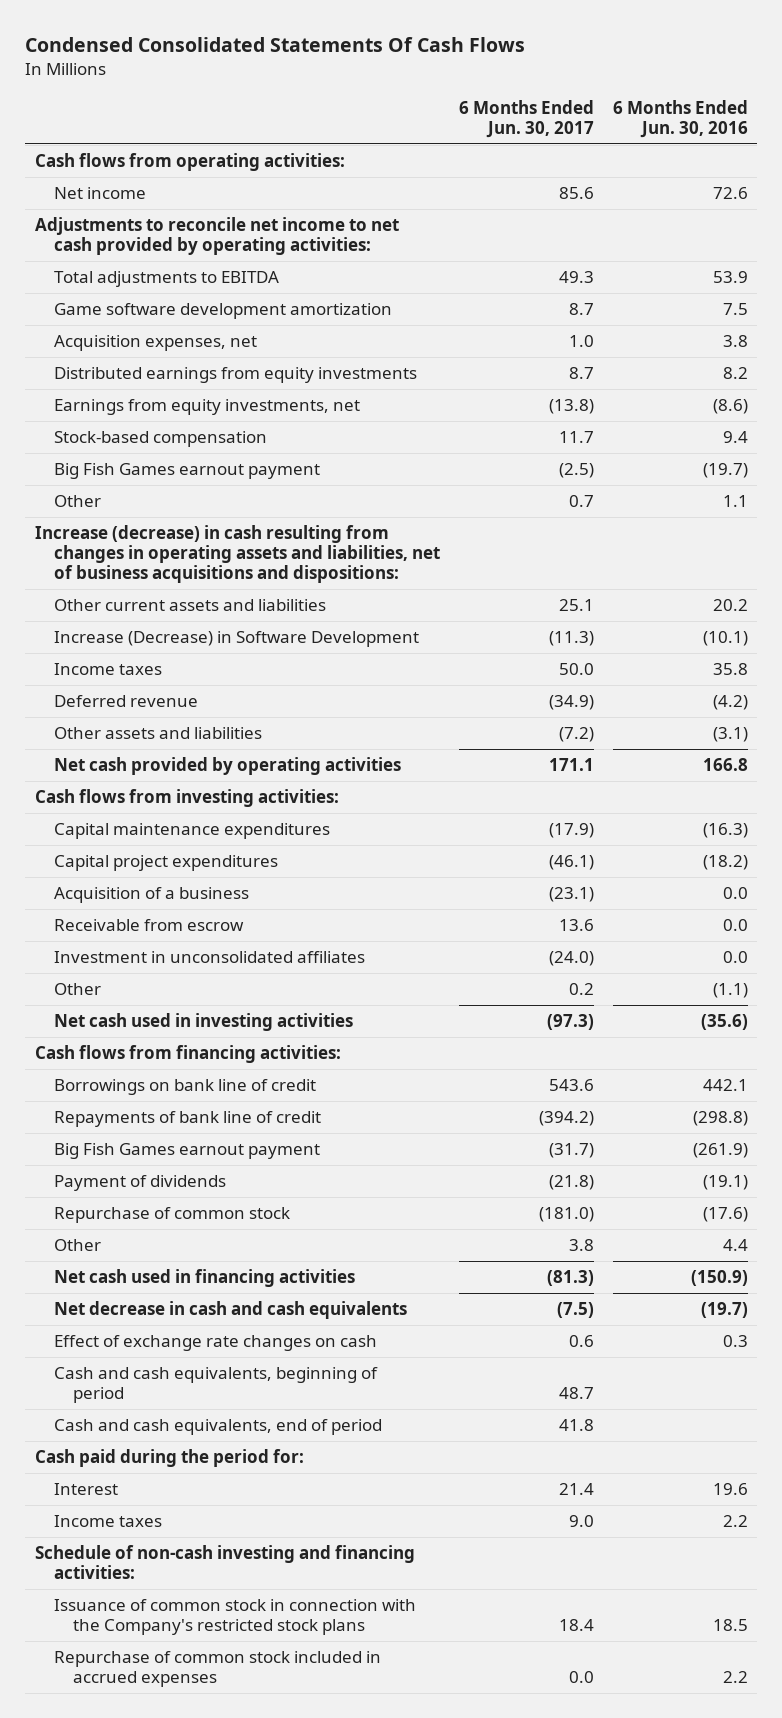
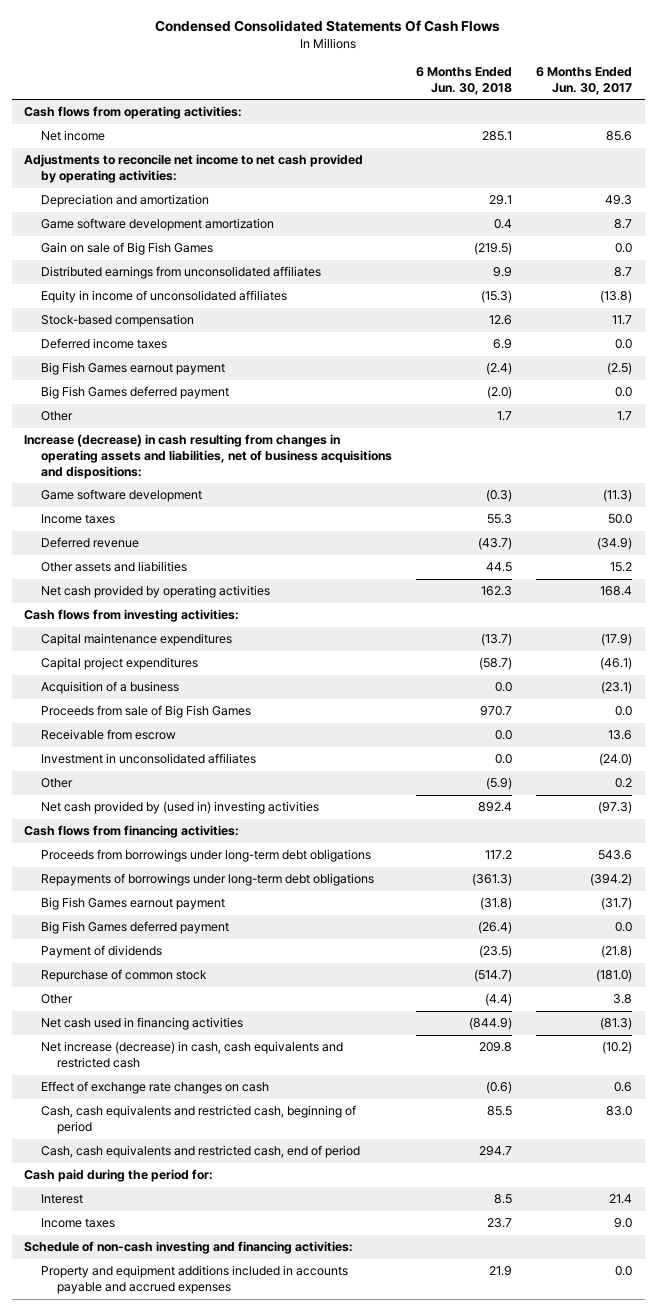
- | 6 Months Ended Jun. 30, 2017 | 6 Months Ended Jun. 30, 2016
+ | 6 Months Ended Jun. 30, 2018 | 6 Months Ended Jun. 30, 2017
- Total adjustments to EBITDA | 49.3 | 53.9
+ Depreciation and amortization | 29.1 | 49.3
- Acquisition expenses, net | 1.0 | 3.8
- Distributed earnings from equity investments | 8.7 | 8.2
- Earnings from equity investments, net | (13.8) | (8.6)
+ Gain on sale of Big Fish Games | (219.5) | 0.0
+ Distributed earnings from unconsolidated affiliates | 9.9 | 8.7
+ Equity in income of unconsolidated affiliates | (15.3) | (13.8)
+ Deferred income taxes | 6.9 | 0.0
- Other | 0.7 | 1.1
+ Big Fish Games deferred payment | (2.0) | 0.0
+ Other | 1.7 | 1.7
- Other current assets and liabilities | 25.1 | 20.2
- Increase (Decrease) in Software Development | (11.3) | (10.1)
+ Game software development | (0.3) | (11.3)
- Other assets and liabilities | (7.2) | (3.1)
- Net cash provided by operating activities | 171.1 | 166.8
+ Other assets and liabilities | 44.5 | 15.2
+ Net cash provided by operating activities | 162.3 | 168.4
+ Proceeds from sale of Big Fish Games | 970.7 | 0.0
- Net cash used in investing activities | (97.3) | (35.6)
+ Net cash provided by (used in) investing activities | 892.4 | (97.3)
- Borrowings on bank line of credit | 543.6 | 442.1
- Repayments of bank line of credit | (394.2) | (298.8)
+ Proceeds from borrowings under long-term debt obligations | 117.2 | 543.6
+ Repayments of borrowings under long-term debt obligations | (361.3) | (394.2)
+ Big Fish Games deferred payment | (26.4) | 0.0
- Net decrease in cash and cash equivalents | (7.5) | (19.7)
+ Net increase (decrease) in cash, cash equivalents and restricted cash | 209.8 | (10.2)
- Cash and cash equivalents, beginning of period | 48.7 |
- Cash and cash equivalents, end of period | 41.8 |
+ Cash, cash equivalents and restricted cash, beginning of period | 85.5 | 83.0
+ Cash, cash equivalents and restricted cash, end of period | 294.7 |
- Issuance of common stock in connection with the Company's restricted stock plans | 18.4 | 18.5
- Repurchase of common stock included in accrued expenses | 0.0 | 2.2
+ Property and equipment additions included in accounts payable and accrued expenses | 21.9 | 0.0

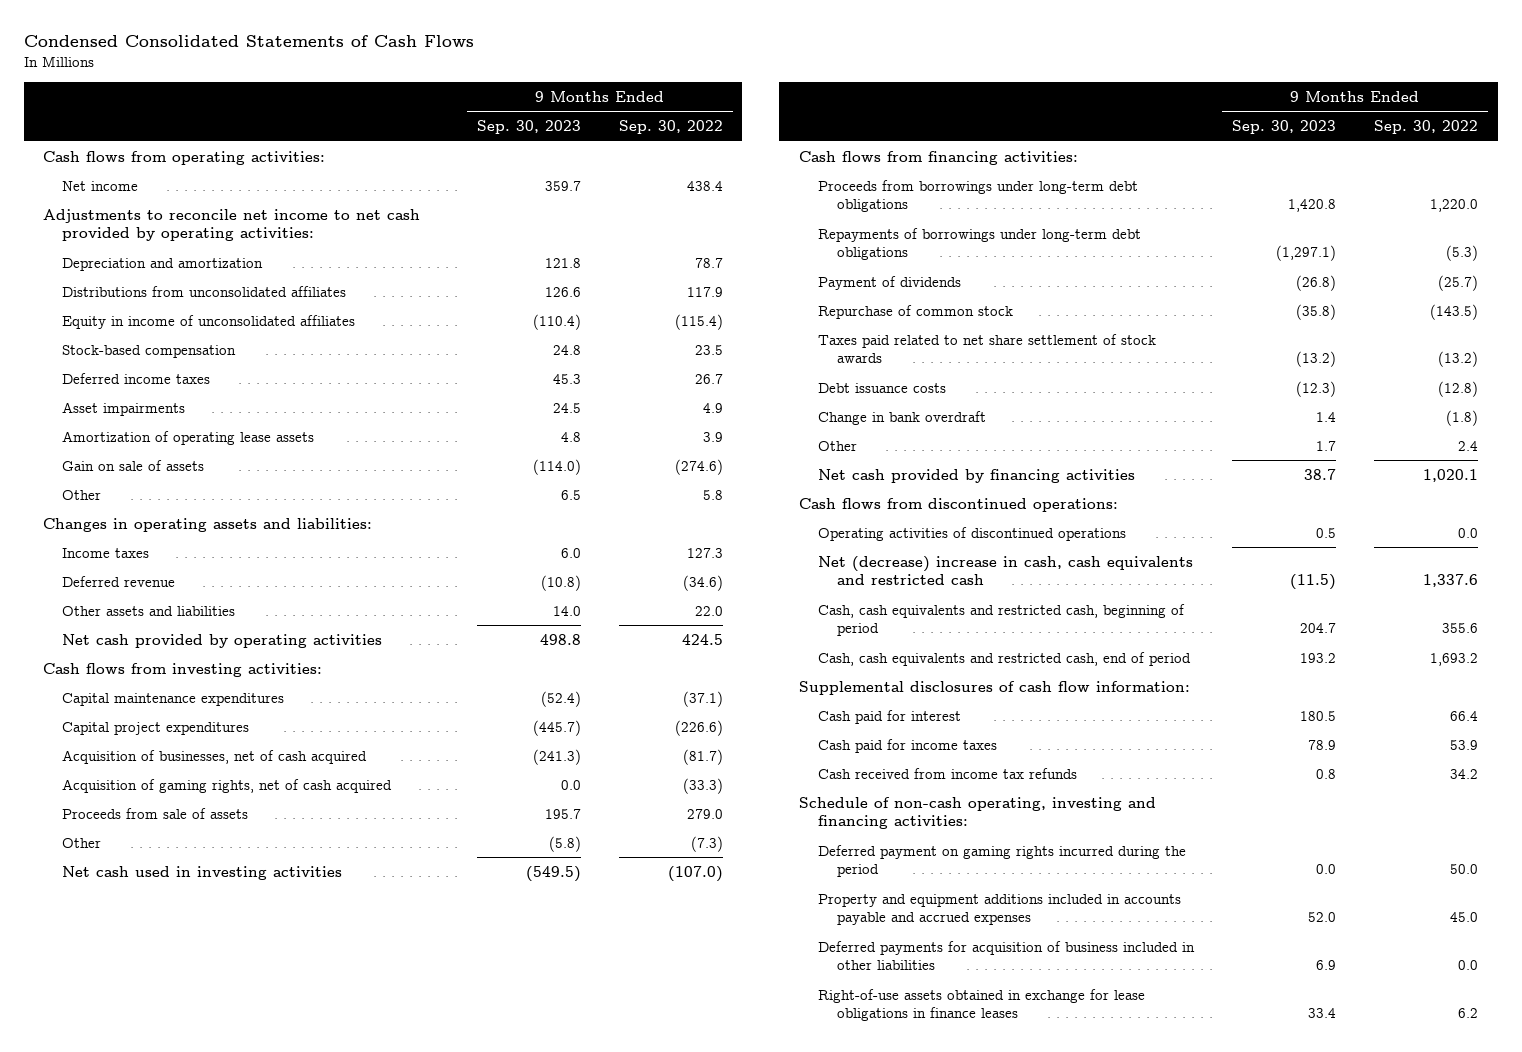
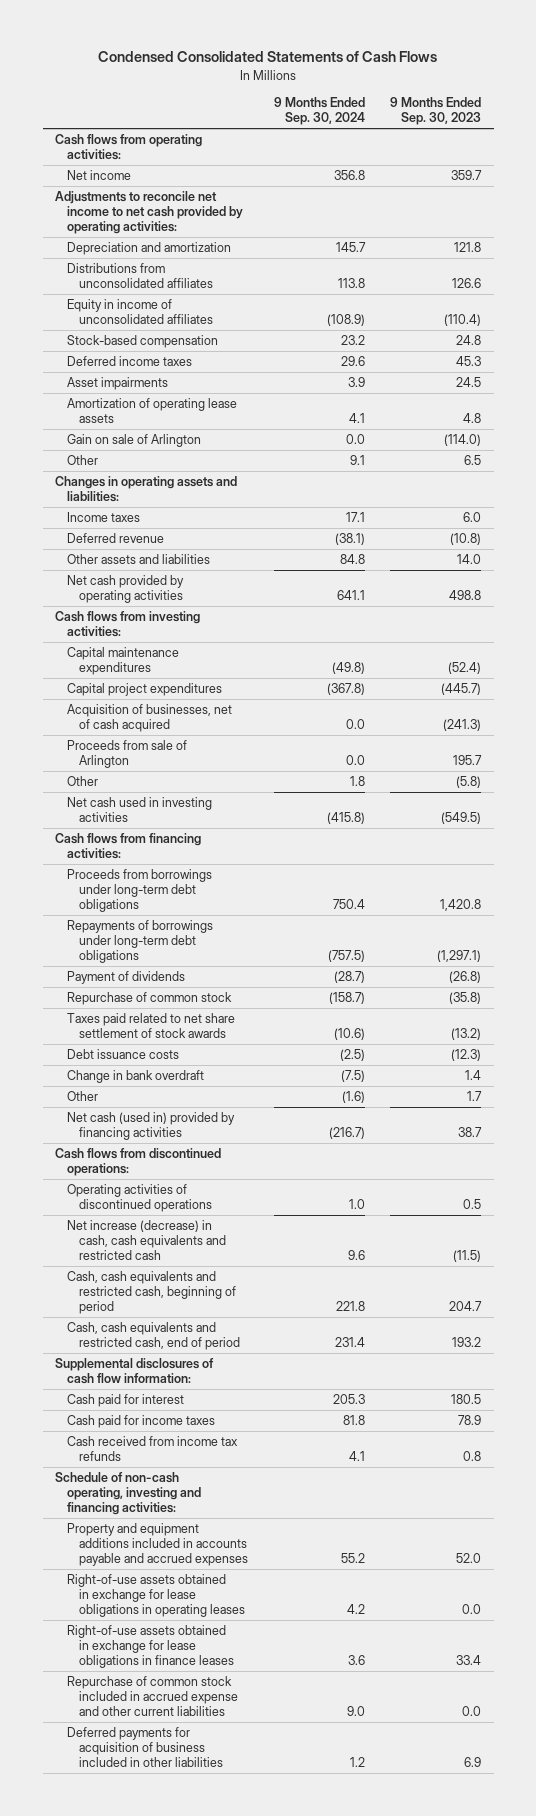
- | 9 Months Ended Sep. 30, 2023 | 9 Months Ended Sep. 30, 2022
+ | 9 Months Ended Sep. 30, 2024 | 9 Months Ended Sep. 30, 2023
- Gain on sale of assets | (114.0) | (274.6)
+ Gain on sale of Arlington | 0.0 | (114.0)
- Acquisition of gaming rights, net of cash acquired | 0.0 | (33.3)
- Proceeds from sale of assets | 195.7 | 279.0
+ Proceeds from sale of Arlington | 0.0 | 195.7
- Net cash provided by financing activities | 38.7 | 1,020.1
+ Net cash (used in) provided by financing activities | (216.7) | 38.7
- Net (decrease) increase in cash, cash equivalents and restricted cash | (11.5) | 1,337.6
+ Net increase (decrease) in cash, cash equivalents and restricted cash | 9.6 | (11.5)
- Deferred payment on gaming rights incurred during the period | 0.0 | 50.0
+ Right-of-use assets obtained in exchange for lease obligations in operating leases | 4.2 | 0.0
+ Repurchase of common stock included in accrued expense and other current liabilities | 9.0 | 0.0
moved down: Deferred payments for acquisition of business included in other liabilities | 1.2 | 6.9

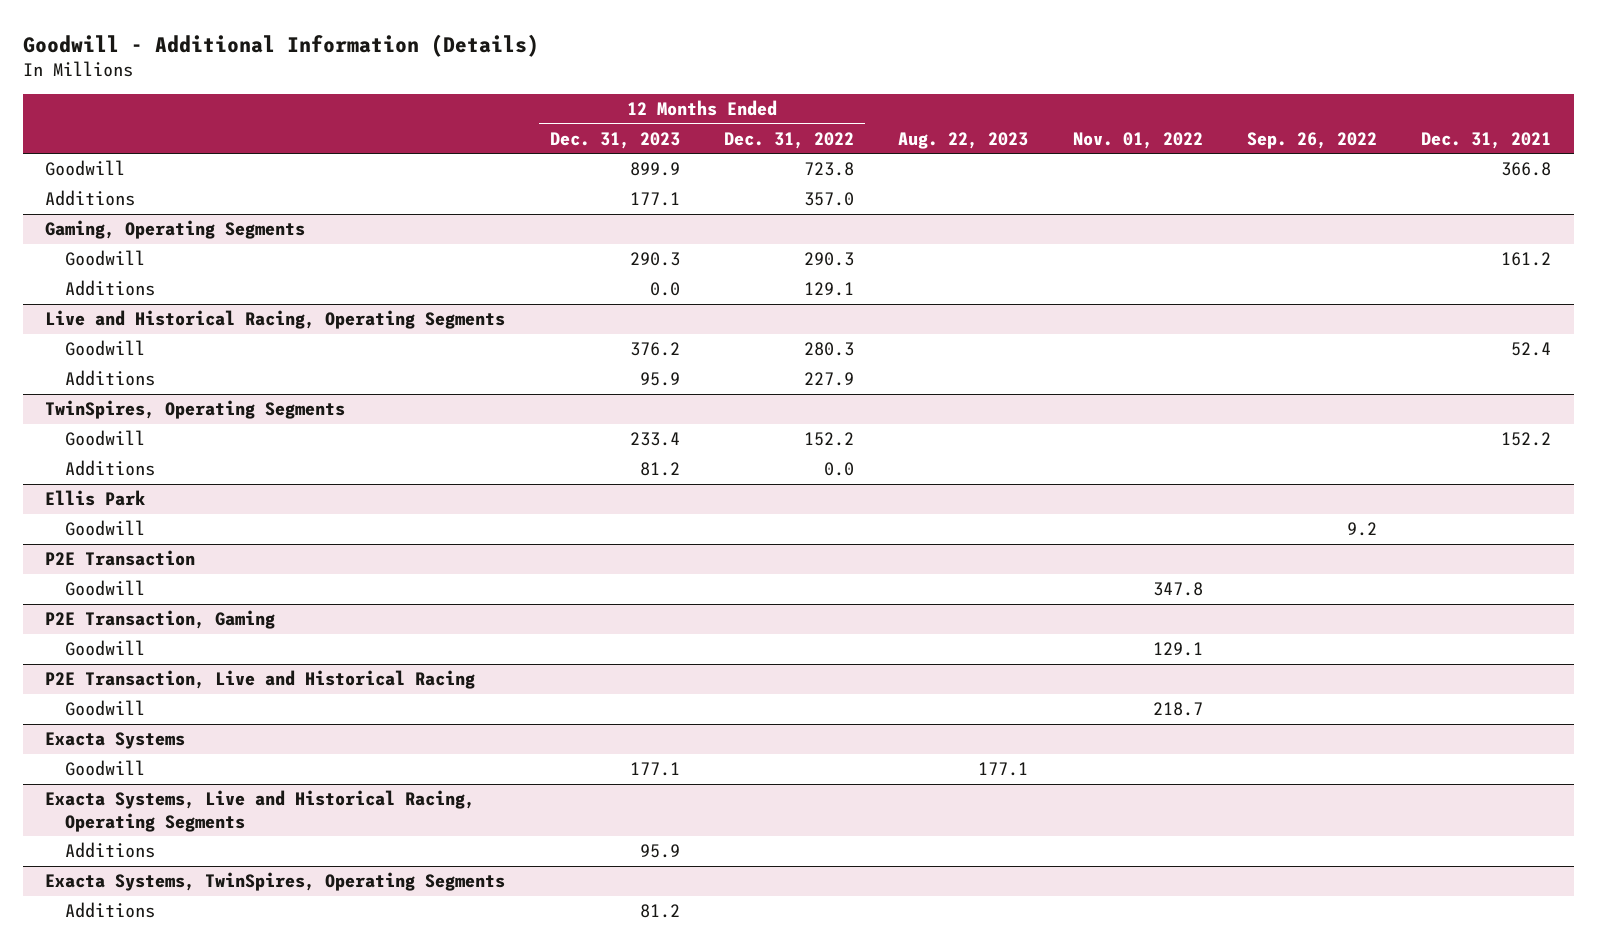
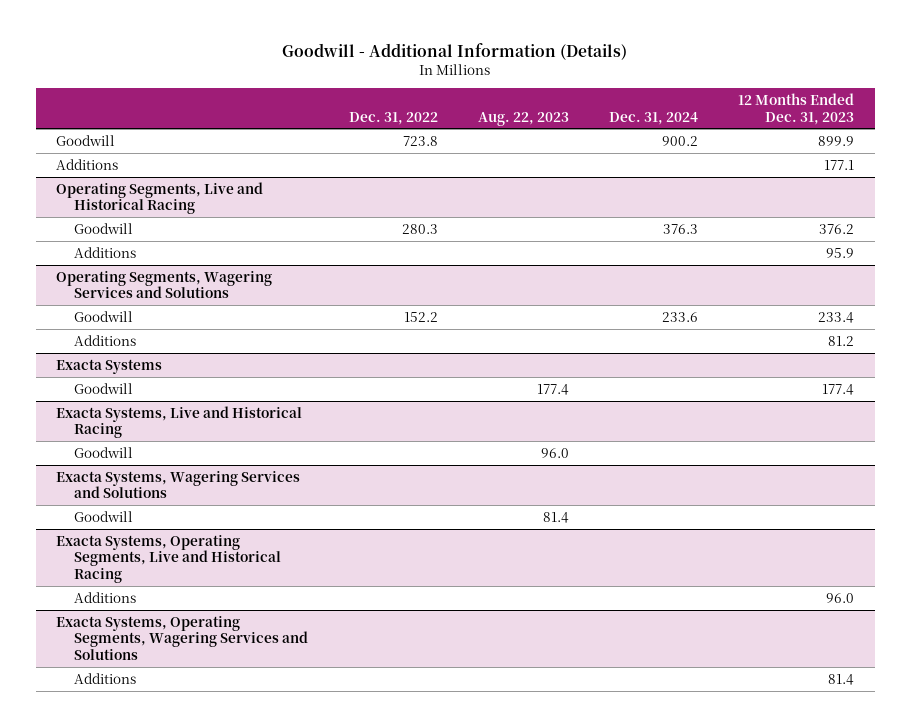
- | 12 Months Ended Dec. 31, 2023 | 12 Months Ended Dec. 31, 2022 | Aug. 22, 2023 | Nov. 01, 2022 | Sep. 26, 2022 | Dec. 31, 2021
+ | Dec. 31, 2022 | Aug. 22, 2023 | Dec. 31, 2024 | 12 Months Ended Dec. 31, 2023
- Gaming, Operating Segments
- Goodwill | 290.3 | 290.3 | | | | 161.2
- Additions | 0.0 | 129.1 | | | |
- Live and Historical Racing, Operating Segments
+ Operating Segments, Live and Historical Racing
- TwinSpires, Operating Segments
+ Operating Segments, Wagering Services and Solutions
- Ellis Park
- Goodwill | | | | | 9.2 |
- P2E Transaction
- Goodwill | | | | 347.8 | |
- P2E Transaction, Gaming
- Goodwill | | | | 129.1 | |
- P2E Transaction, Live and Historical Racing
- Goodwill | | | | 218.7 | |
@ Exacta Systems
- Goodwill | 177.1 | | 177.1 | | |
- Exacta Systems, Live and Historical Racing, Operating Segments
- Additions | 95.9 | | | | |
- Exacta Systems, TwinSpires, Operating Segments
- Additions | 81.2 | | | | |
@ Exacta Systems
+ Goodwill | | 177.4 | | 177.4
+ Exacta Systems, Live and Historical Racing
+ Goodwill | | 96.0 | |
+ Exacta Systems, Wagering Services and Solutions
+ Goodwill | | 81.4 | |
+ Exacta Systems, Operating Segments, Live and Historical Racing
+ Additions | | | | 96.0
+ Exacta Systems, Operating Segments, Wagering Services and Solutions
+ Additions | | | | 81.4

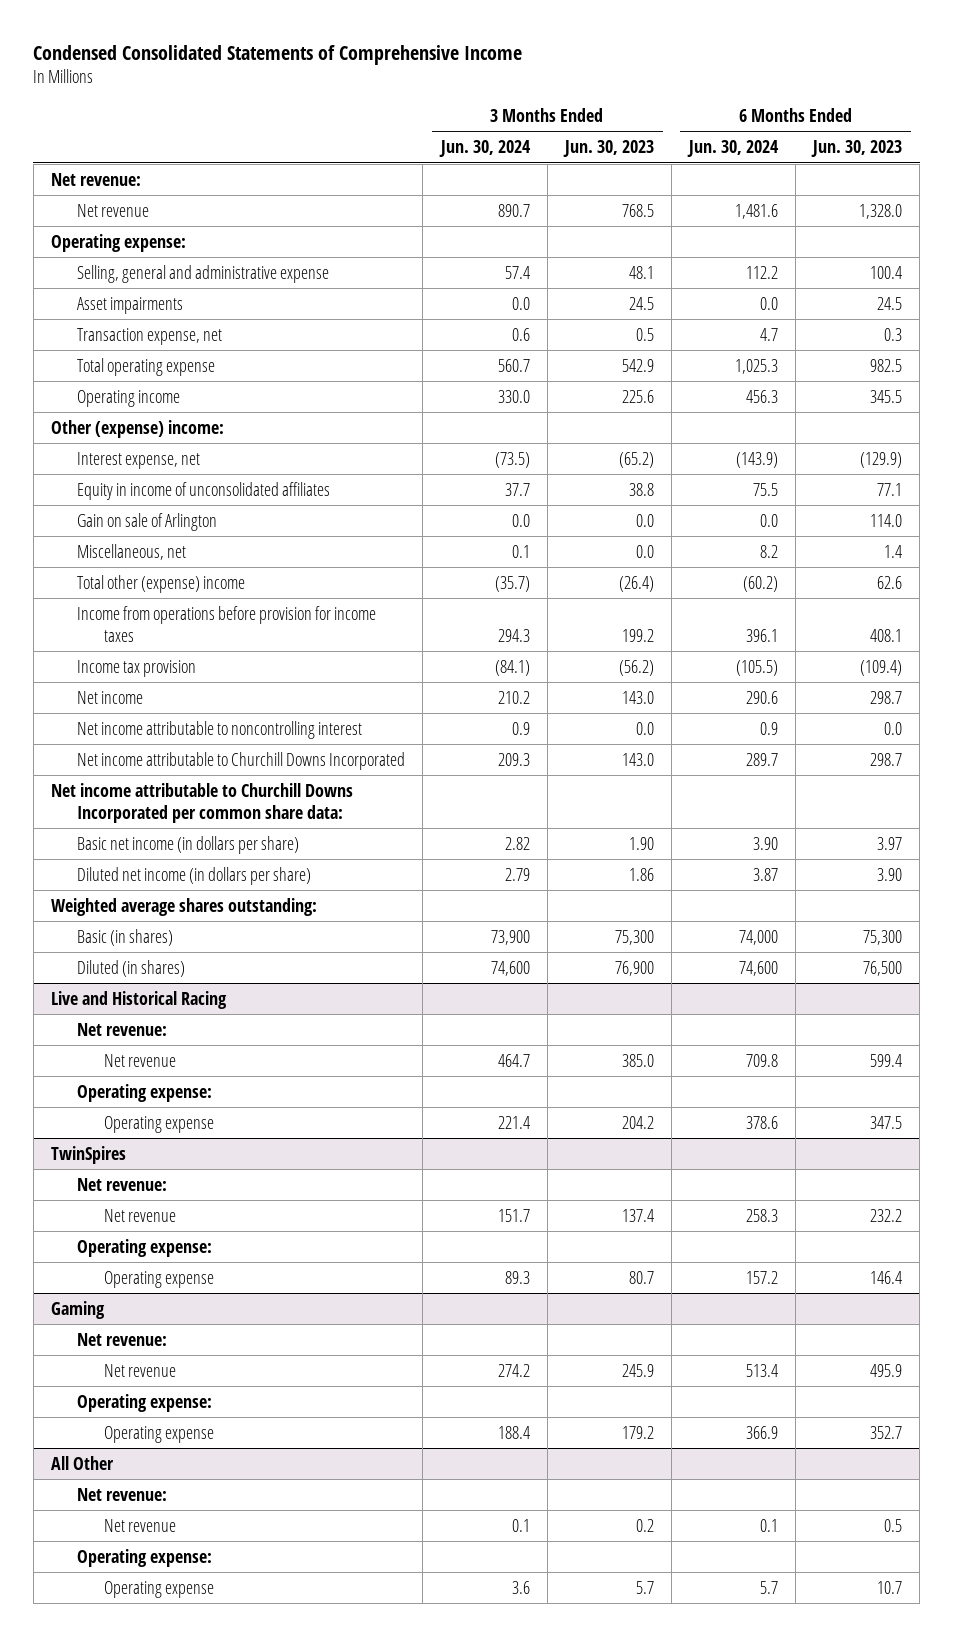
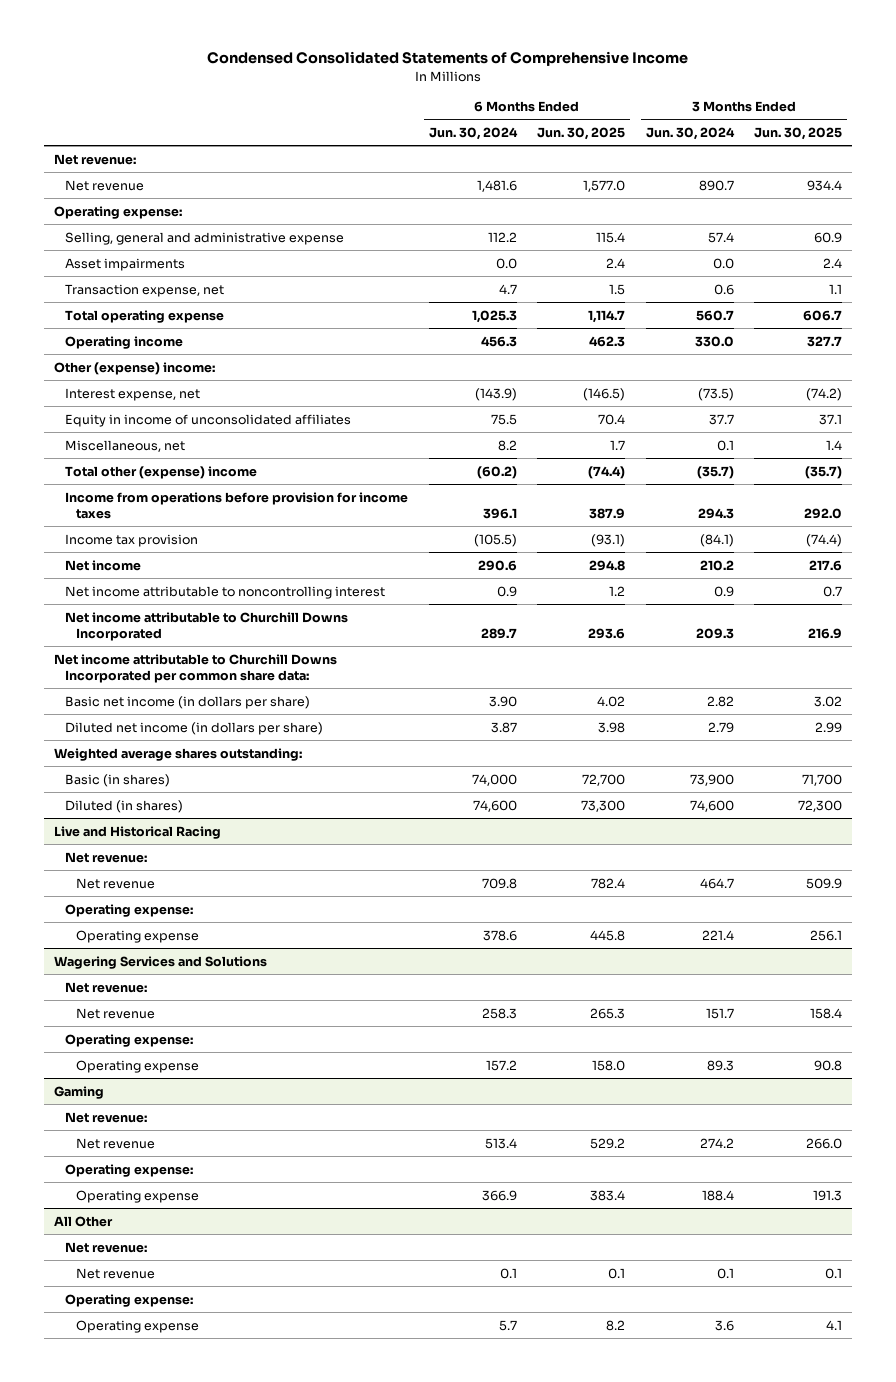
- | 3 Months Ended Jun. 30, 2024 | 3 Months Ended Jun. 30, 2023 | 6 Months Ended Jun. 30, 2024 | 6 Months Ended Jun. 30, 2023
+ | 6 Months Ended Jun. 30, 2024 | 6 Months Ended Jun. 30, 2025 | 3 Months Ended Jun. 30, 2024 | 3 Months Ended Jun. 30, 2025
- Gain on sale of Arlington | 0.0 | 0.0 | 0.0 | 114.0
- TwinSpires
+ Wagering Services and Solutions

